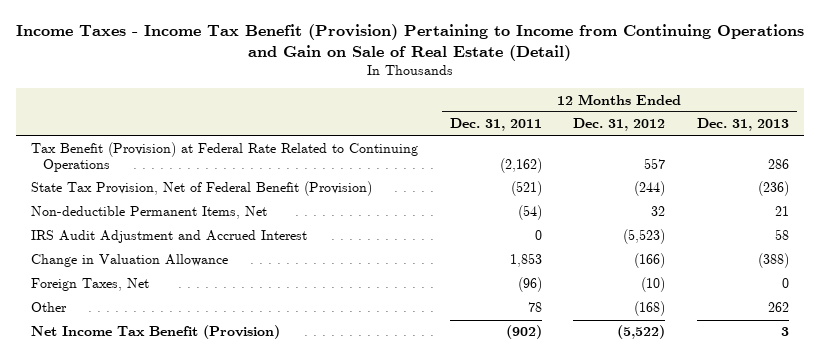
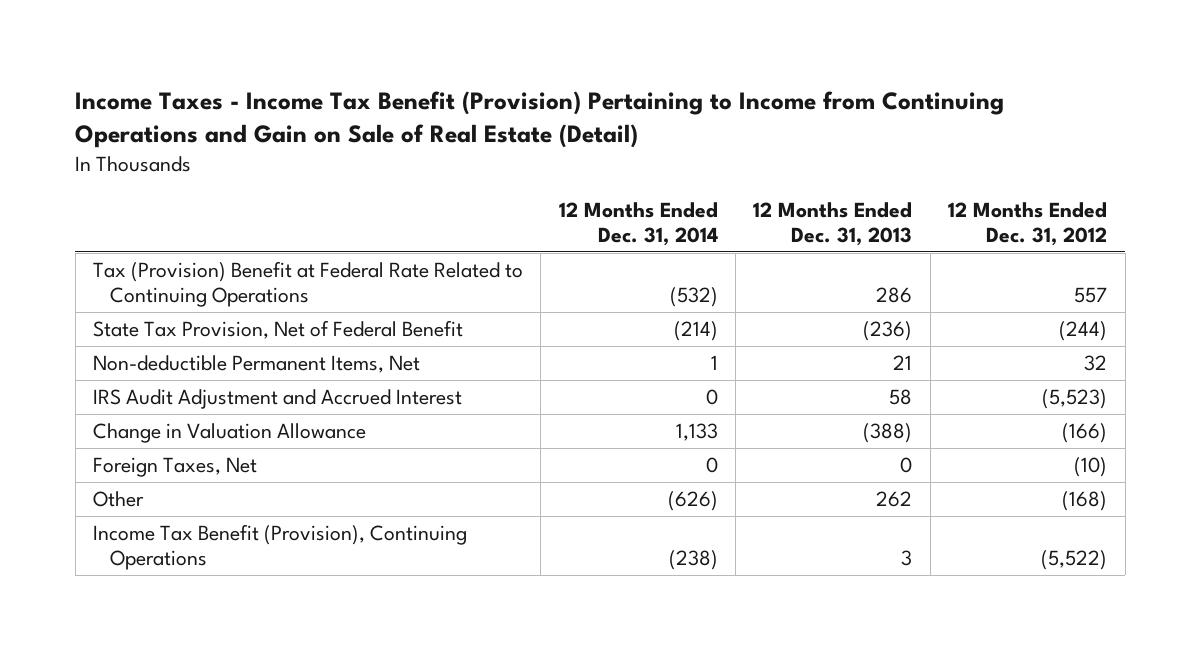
- | 12 Months Ended Dec. 31, 2011 | 12 Months Ended Dec. 31, 2012 | 12 Months Ended Dec. 31, 2013
+ | 12 Months Ended Dec. 31, 2014 | 12 Months Ended Dec. 31, 2013 | 12 Months Ended Dec. 31, 2012
- Tax Benefit (Provision) at Federal Rate Related to Continuing Operations | (2,162) | 557 | 286
- State Tax Provision, Net of Federal Benefit (Provision) | (521) | (244) | (236)
+ Tax (Provision) Benefit at Federal Rate Related to Continuing Operations | (532) | 286 | 557
+ State Tax Provision, Net of Federal Benefit | (214) | (236) | (244)
- Net Income Tax Benefit (Provision) | (902) | (5,522) | 3
+ Income Tax Benefit (Provision), Continuing Operations | (238) | 3 | (5,522)

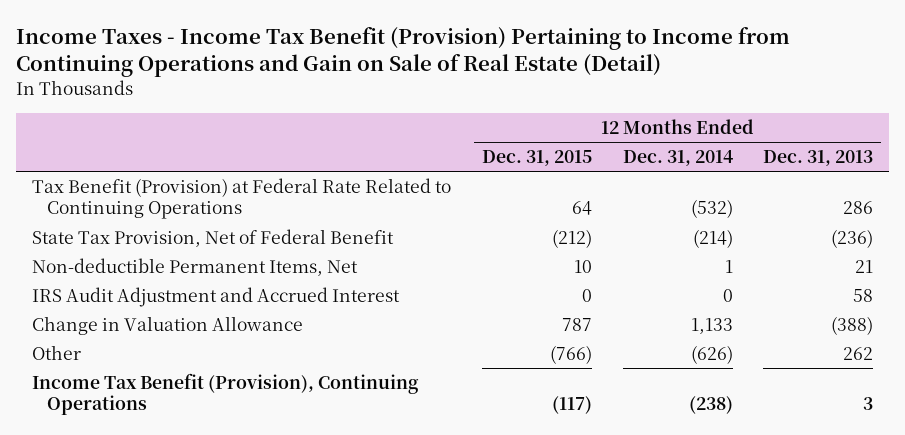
- | 12 Months Ended Dec. 31, 2014 | 12 Months Ended Dec. 31, 2013 | 12 Months Ended Dec. 31, 2012
+ | 12 Months Ended Dec. 31, 2015 | 12 Months Ended Dec. 31, 2014 | 12 Months Ended Dec. 31, 2013
- Tax (Provision) Benefit at Federal Rate Related to Continuing Operations | (532) | 286 | 557
+ Tax Benefit (Provision) at Federal Rate Related to Continuing Operations | 64 | (532) | 286
- Foreign Taxes, Net | 0 | 0 | (10)

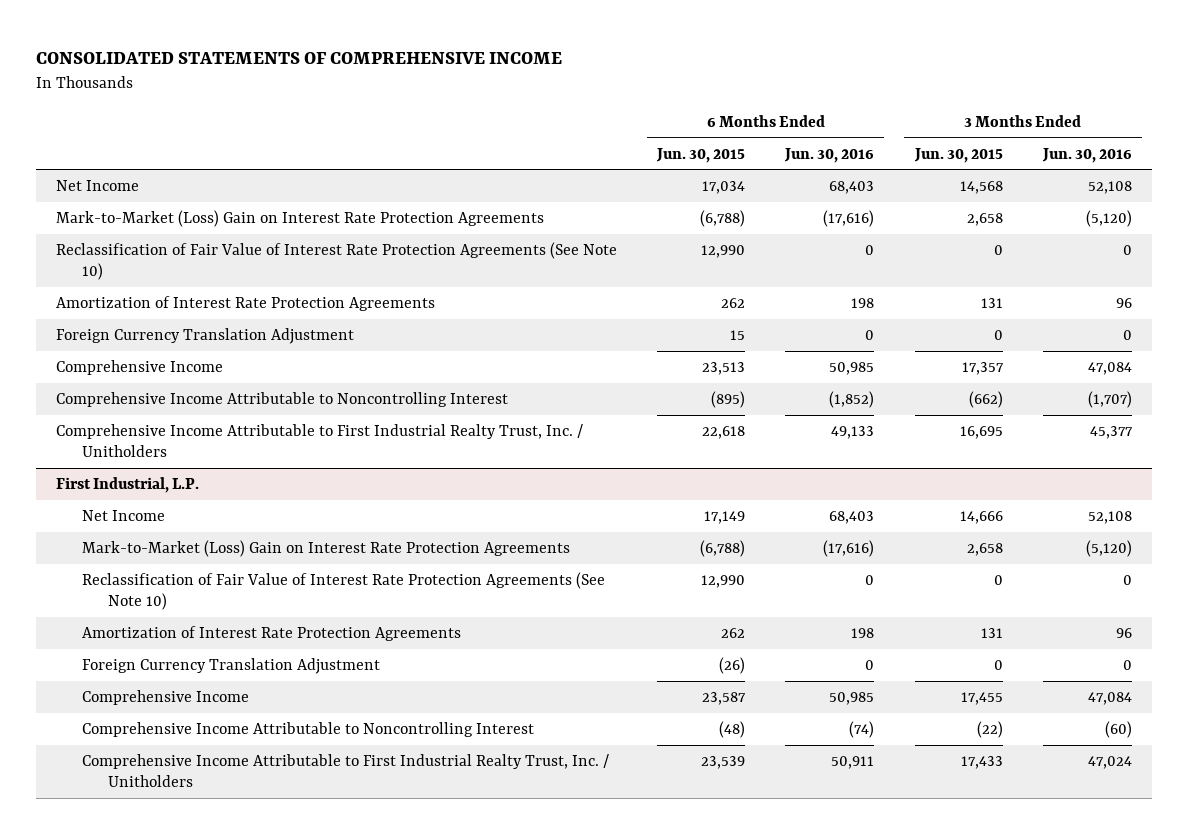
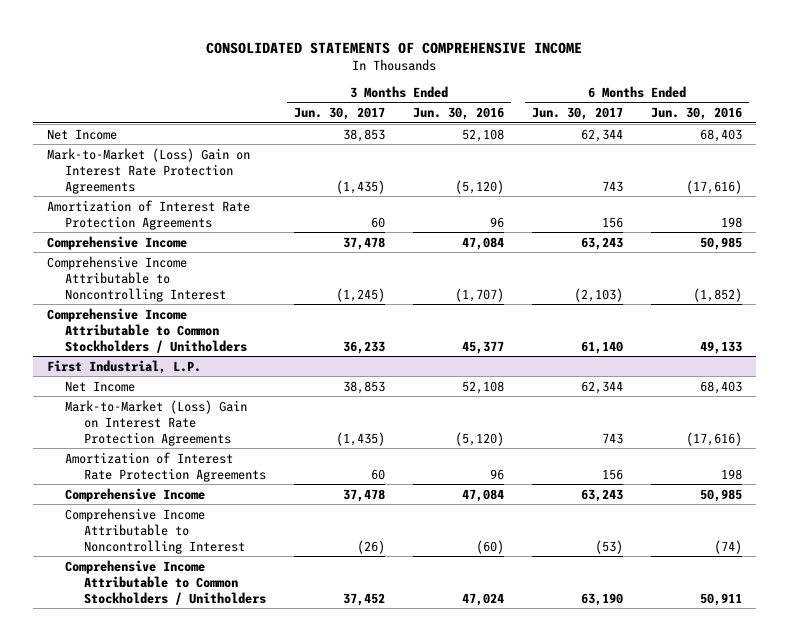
- | 6 Months Ended Jun. 30, 2015 | 6 Months Ended Jun. 30, 2016 | 3 Months Ended Jun. 30, 2015 | 3 Months Ended Jun. 30, 2016
+ | 3 Months Ended Jun. 30, 2017 | 3 Months Ended Jun. 30, 2016 | 6 Months Ended Jun. 30, 2017 | 6 Months Ended Jun. 30, 2016
- Reclassification of Fair Value of Interest Rate Protection Agreements (See Note 10) | 12,990 | 0 | 0 | 0
- Foreign Currency Translation Adjustment | 15 | 0 | 0 | 0
- Comprehensive Income Attributable to First Industrial Realty Trust, Inc. / Unitholders | 22,618 | 49,133 | 16,695 | 45,377
+ Comprehensive Income Attributable to Common Stockholders / Unitholders | 36,233 | 45,377 | 61,140 | 49,133
@ First Industrial, L.P.
- Reclassification of Fair Value of Interest Rate Protection Agreements (See Note 10) | 12,990 | 0 | 0 | 0
- Foreign Currency Translation Adjustment | (26) | 0 | 0 | 0
- Comprehensive Income Attributable to First Industrial Realty Trust, Inc. / Unitholders | 23,539 | 50,911 | 17,433 | 47,024
+ Comprehensive Income Attributable to Common Stockholders / Unitholders | 37,452 | 47,024 | 63,190 | 50,911

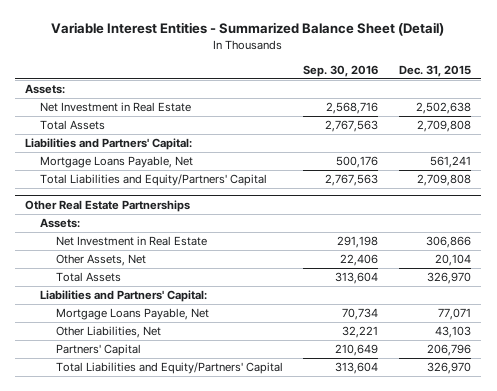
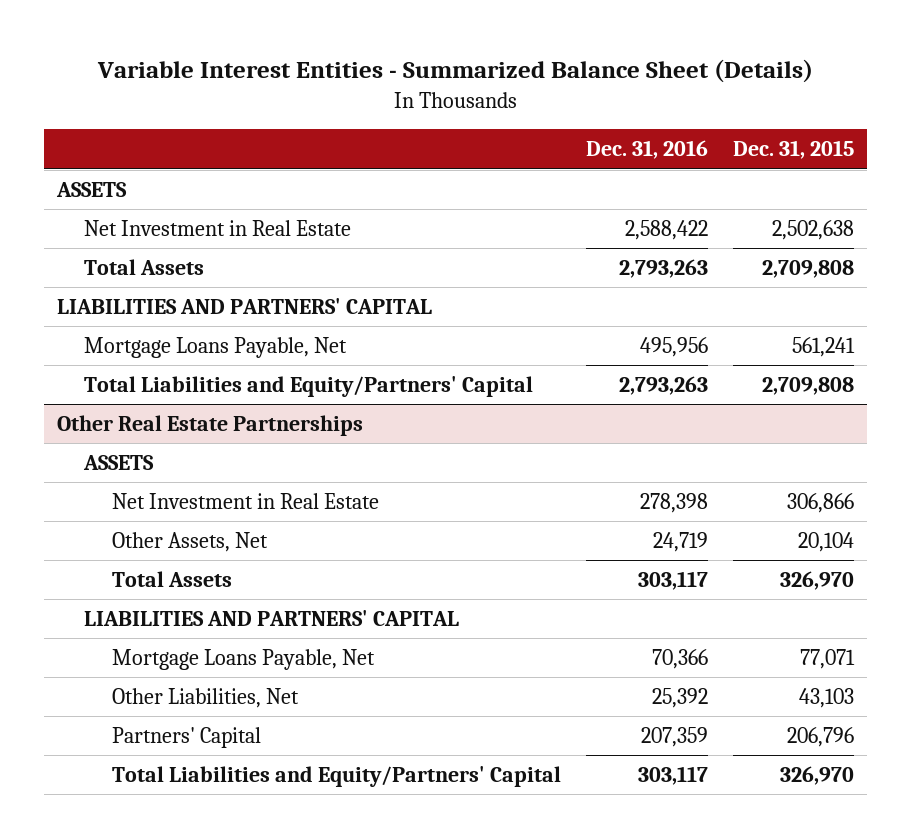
- Variable Interest Entities - Summarized Balance Sheet (Detail)
+ Variable Interest Entities - Summarized Balance Sheet (Details)
- | Sep. 30, 2016 | Dec. 31, 2015
+ | Dec. 31, 2016 | Dec. 31, 2015
- Assets:
+ ASSETS
- Liabilities and Partners' Capital:
+ LIABILITIES AND PARTNERS' CAPITAL
@ Other Real Estate Partnerships
- Assets:
+ ASSETS
- Liabilities and Partners' Capital:
+ LIABILITIES AND PARTNERS' CAPITAL

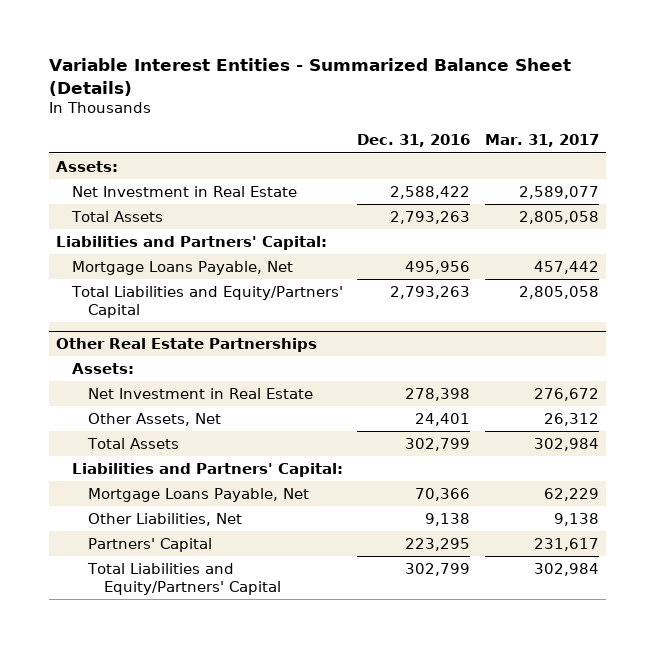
- | Dec. 31, 2016 | Dec. 31, 2015
+ | Dec. 31, 2016 | Mar. 31, 2017
- ASSETS
+ Assets:
- LIABILITIES AND PARTNERS' CAPITAL
+ Liabilities and Partners' Capital:
@ Other Real Estate Partnerships
- ASSETS
+ Assets:
- Other Assets, Net | 24,719 | 20,104
- Total Assets | 303,117 | 326,970
- LIABILITIES AND PARTNERS' CAPITAL
+ Other Assets, Net | 24,401 | 26,312
+ Total Assets | 302,799 | 302,984
+ Liabilities and Partners' Capital:
- Other Liabilities, Net | 25,392 | 43,103
- Partners' Capital | 207,359 | 206,796
- Total Liabilities and Equity/Partners' Capital | 303,117 | 326,970
+ Other Liabilities, Net | 9,138 | 9,138
+ Partners' Capital | 223,295 | 231,617
+ Total Liabilities and Equity/Partners' Capital | 302,799 | 302,984

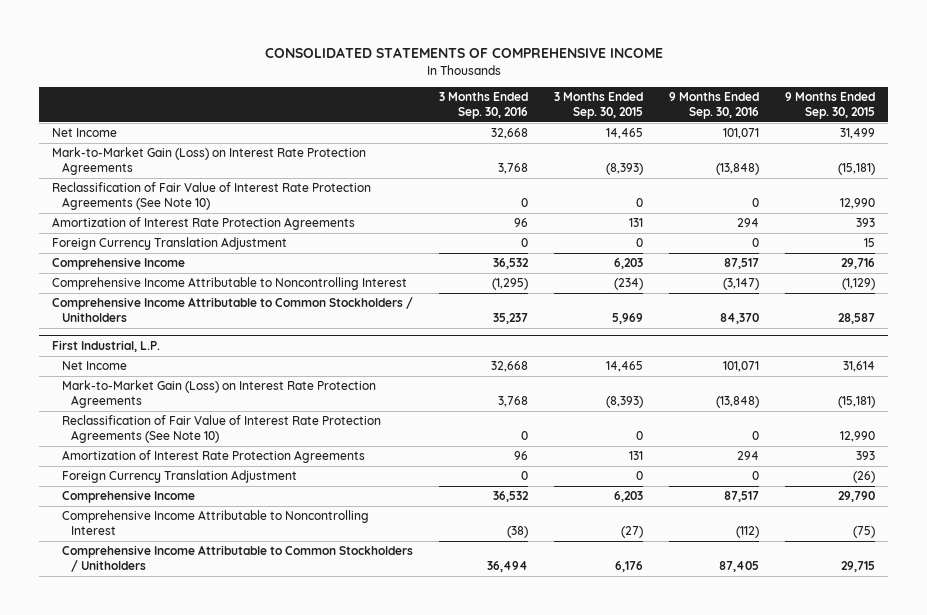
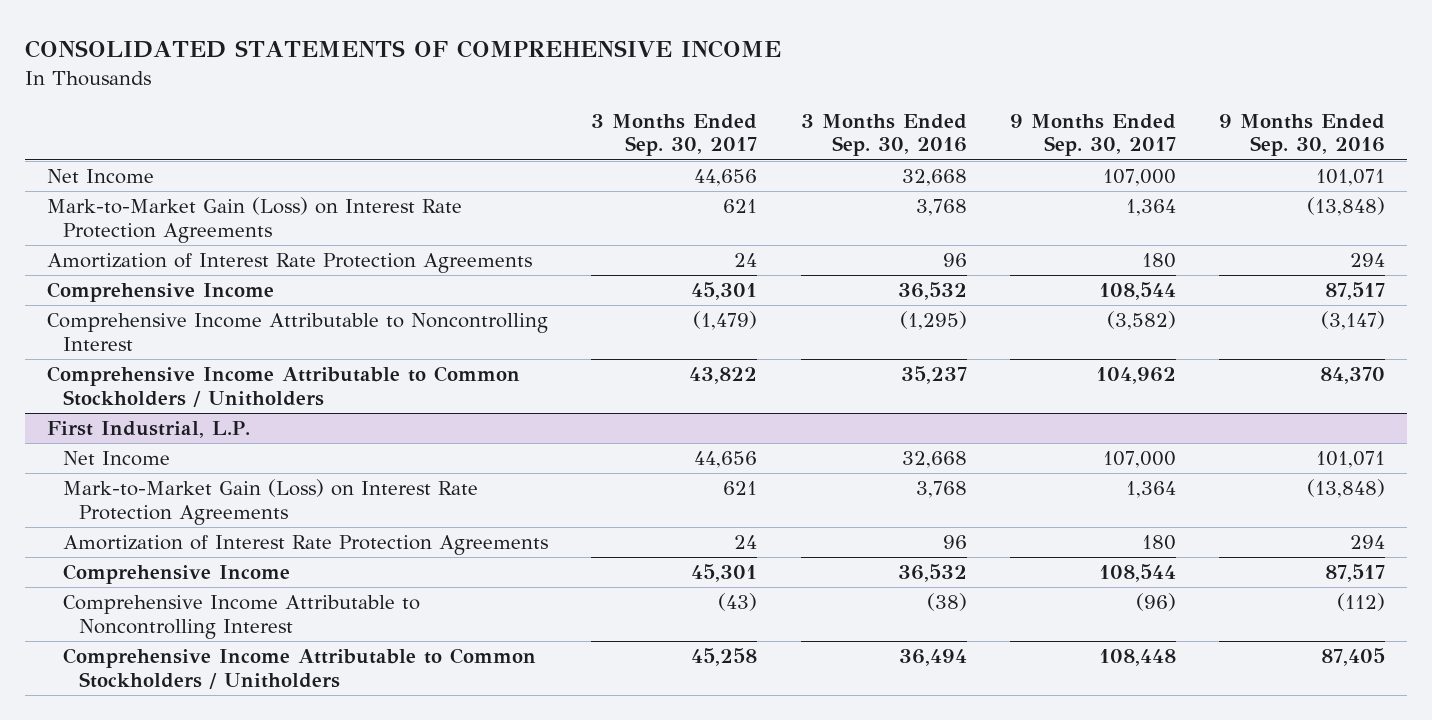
- | 3 Months Ended Sep. 30, 2016 | 3 Months Ended Sep. 30, 2015 | 9 Months Ended Sep. 30, 2016 | 9 Months Ended Sep. 30, 2015
+ | 3 Months Ended Sep. 30, 2017 | 3 Months Ended Sep. 30, 2016 | 9 Months Ended Sep. 30, 2017 | 9 Months Ended Sep. 30, 2016
- Reclassification of Fair Value of Interest Rate Protection Agreements (See Note 10) | 0 | 0 | 0 | 12,990
- Foreign Currency Translation Adjustment | 0 | 0 | 0 | 15
@ First Industrial, L.P.
- Reclassification of Fair Value of Interest Rate Protection Agreements (See Note 10) | 0 | 0 | 0 | 12,990
- Foreign Currency Translation Adjustment | 0 | 0 | 0 | (26)

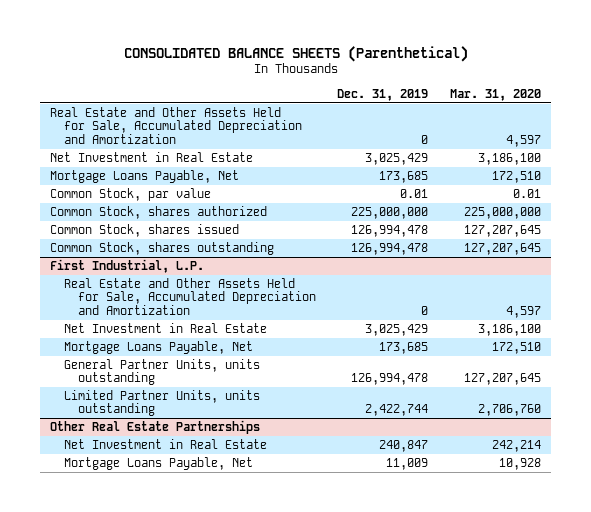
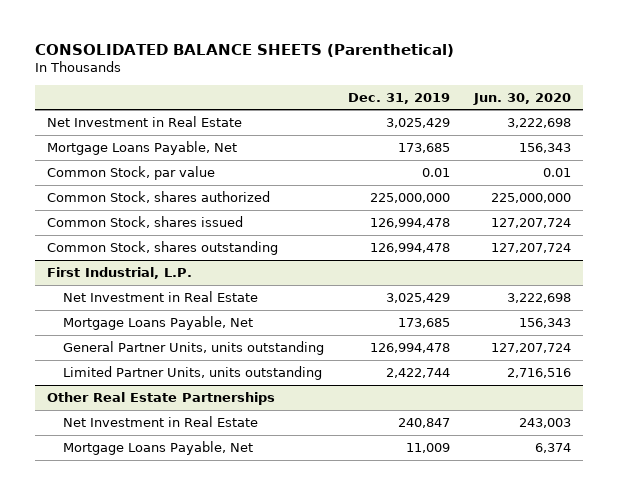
- | Dec. 31, 2019 | Mar. 31, 2020
+ | Dec. 31, 2019 | Jun. 30, 2020
- Real Estate and Other Assets Held for Sale, Accumulated Depreciation and Amortization | 0 | 4,597
@ First Industrial, L.P.
- Real Estate and Other Assets Held for Sale, Accumulated Depreciation and Amortization | 0 | 4,597

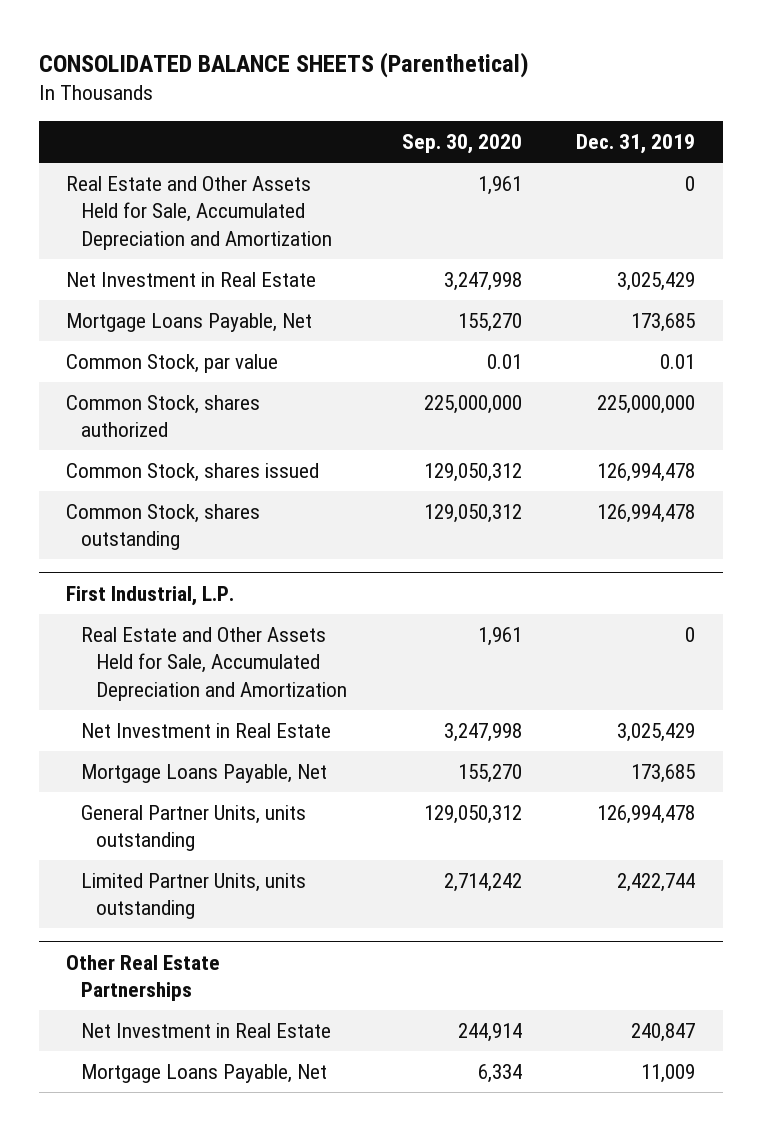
- | Dec. 31, 2019 | Jun. 30, 2020
+ | Sep. 30, 2020 | Dec. 31, 2019
+ Real Estate and Other Assets Held for Sale, Accumulated Depreciation and Amortization | 1,961 | 0
@ First Industrial, L.P.
+ Real Estate and Other Assets Held for Sale, Accumulated Depreciation and Amortization | 1,961 | 0

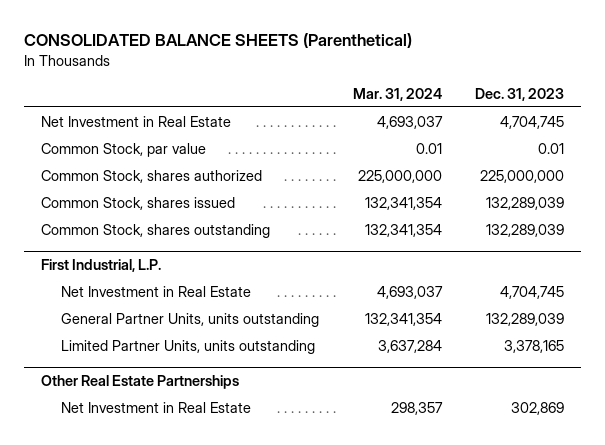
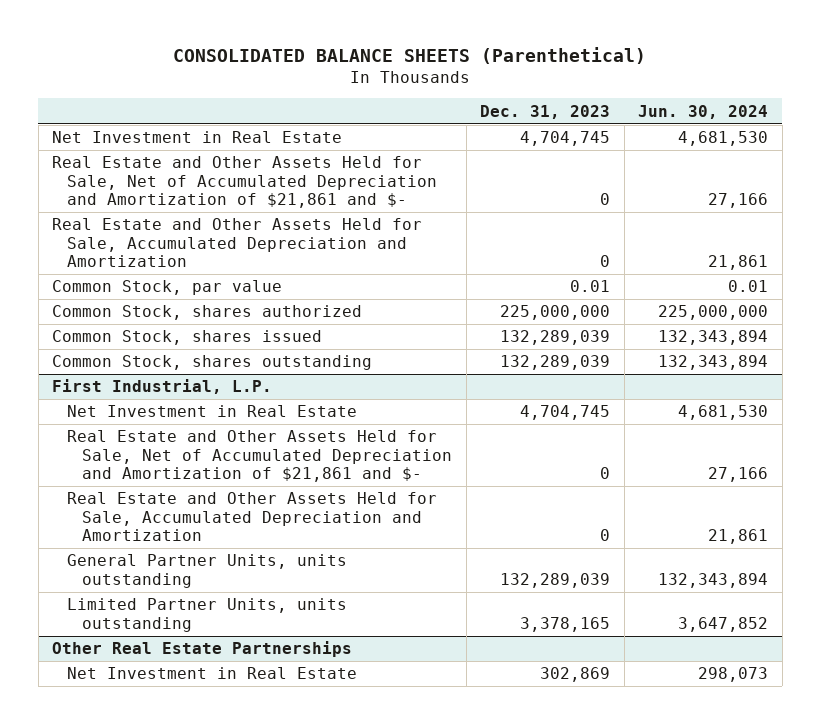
- | Mar. 31, 2024 | Dec. 31, 2023
+ | Dec. 31, 2023 | Jun. 30, 2024
+ Real Estate and Other Assets Held for Sale, Net of Accumulated Depreciation and Amortization of $21,861 and $- | 0 | 27,166
+ Real Estate and Other Assets Held for Sale, Accumulated Depreciation and Amortization | 0 | 21,861
@ First Industrial, L.P.
+ Real Estate and Other Assets Held for Sale, Net of Accumulated Depreciation and Amortization of $21,861 and $- | 0 | 27,166
+ Real Estate and Other Assets Held for Sale, Accumulated Depreciation and Amortization | 0 | 21,861

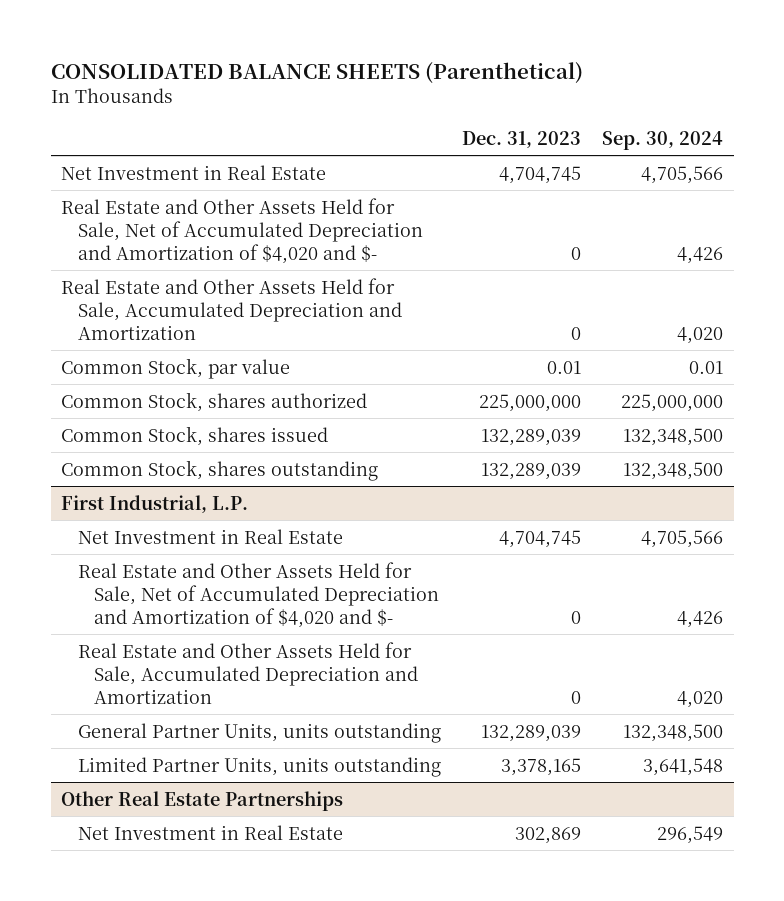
- | Dec. 31, 2023 | Jun. 30, 2024
+ | Dec. 31, 2023 | Sep. 30, 2024
- Real Estate and Other Assets Held for Sale, Net of Accumulated Depreciation and Amortization of $21,861 and $- | 0 | 27,166
+ Real Estate and Other Assets Held for Sale, Net of Accumulated Depreciation and Amortization of $4,020 and $- | 0 | 4,426
@ First Industrial, L.P.
- Real Estate and Other Assets Held for Sale, Net of Accumulated Depreciation and Amortization of $21,861 and $- | 0 | 27,166
+ Real Estate and Other Assets Held for Sale, Net of Accumulated Depreciation and Amortization of $4,020 and $- | 0 | 4,426

